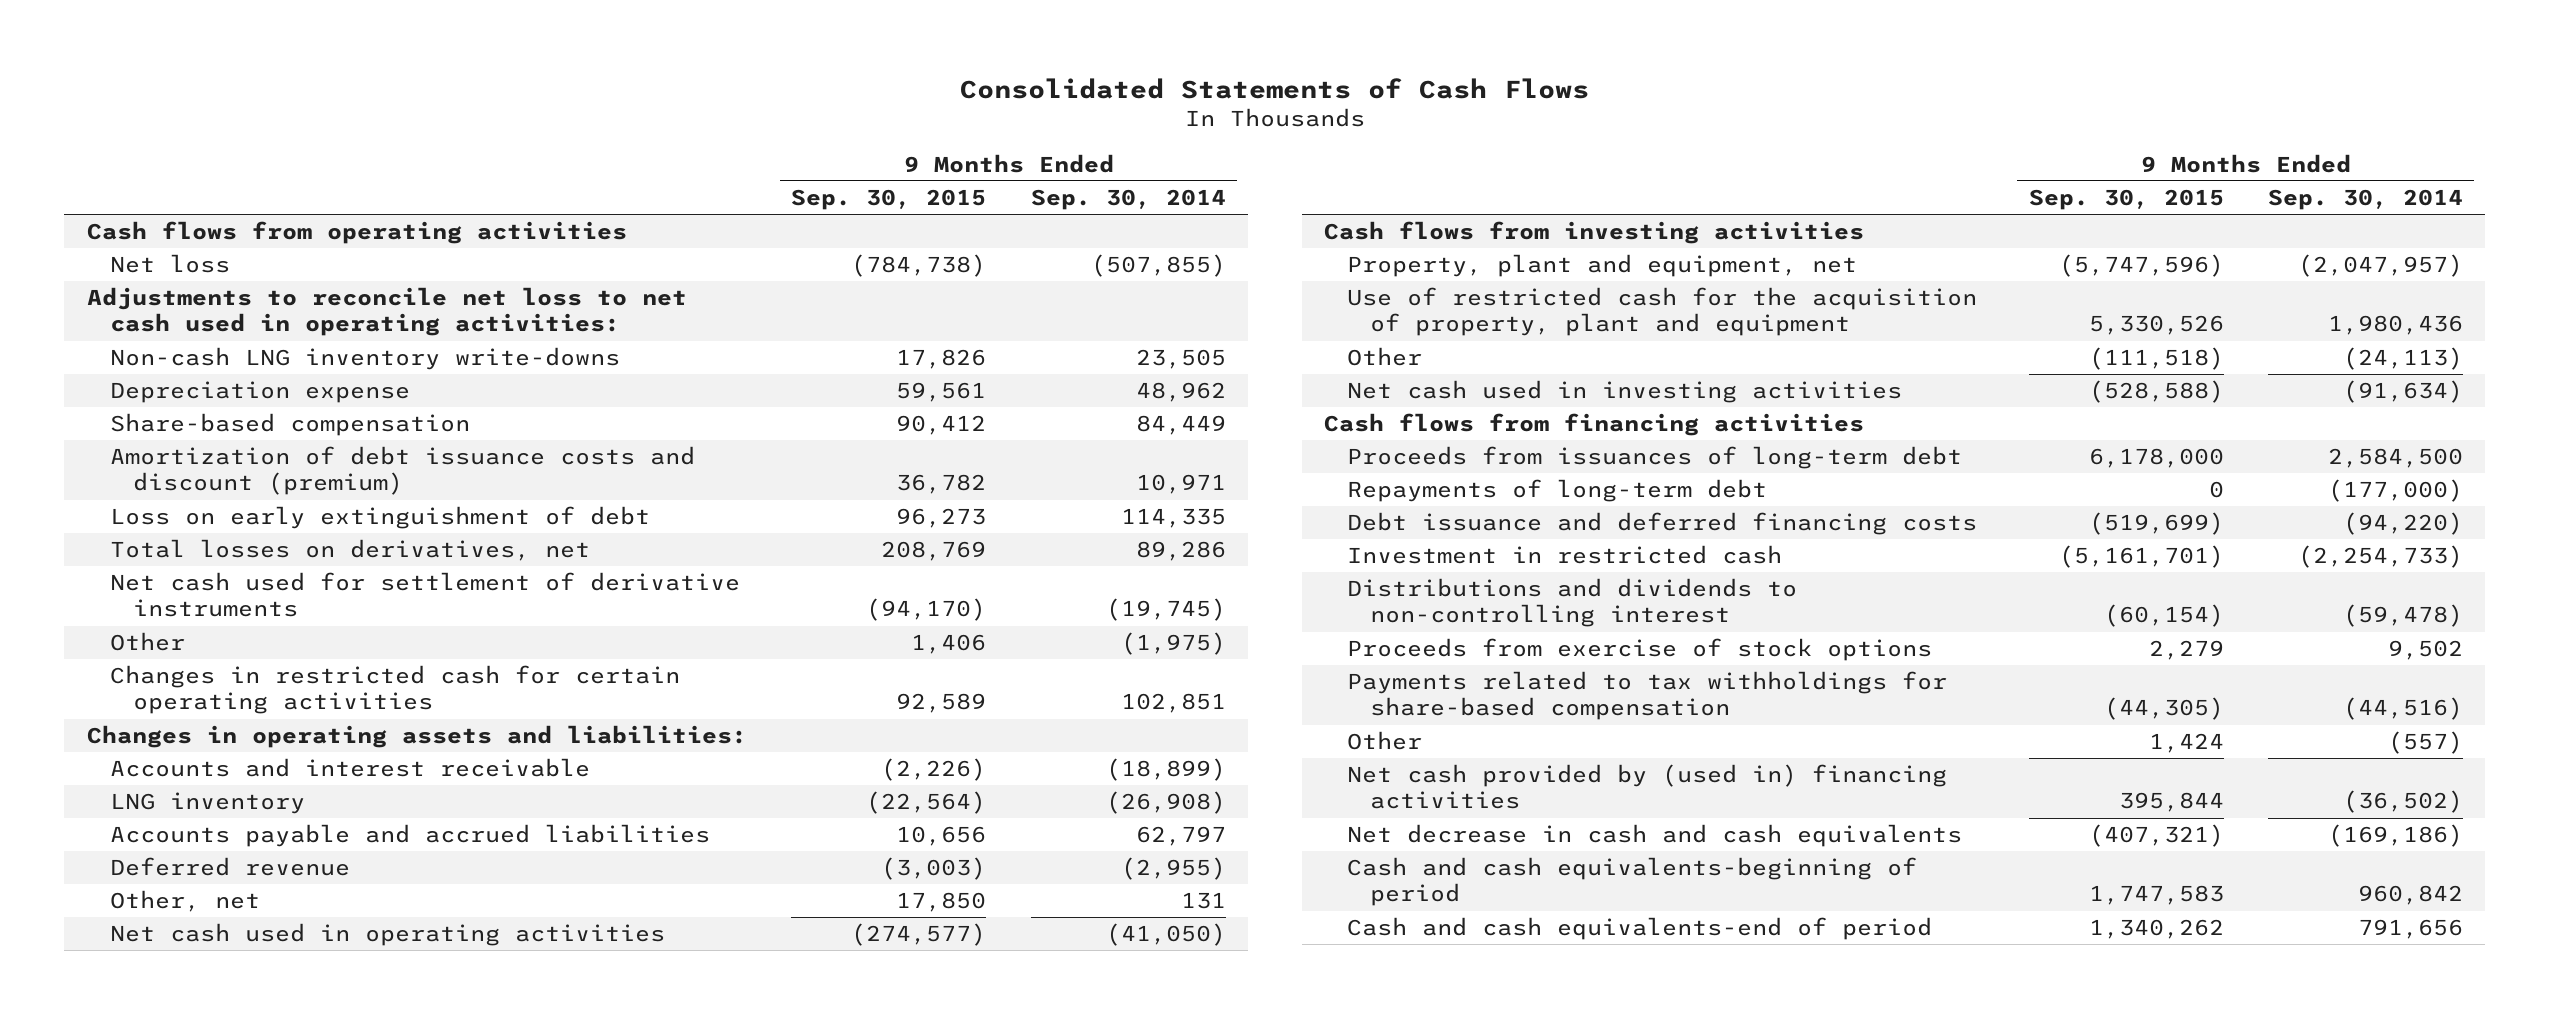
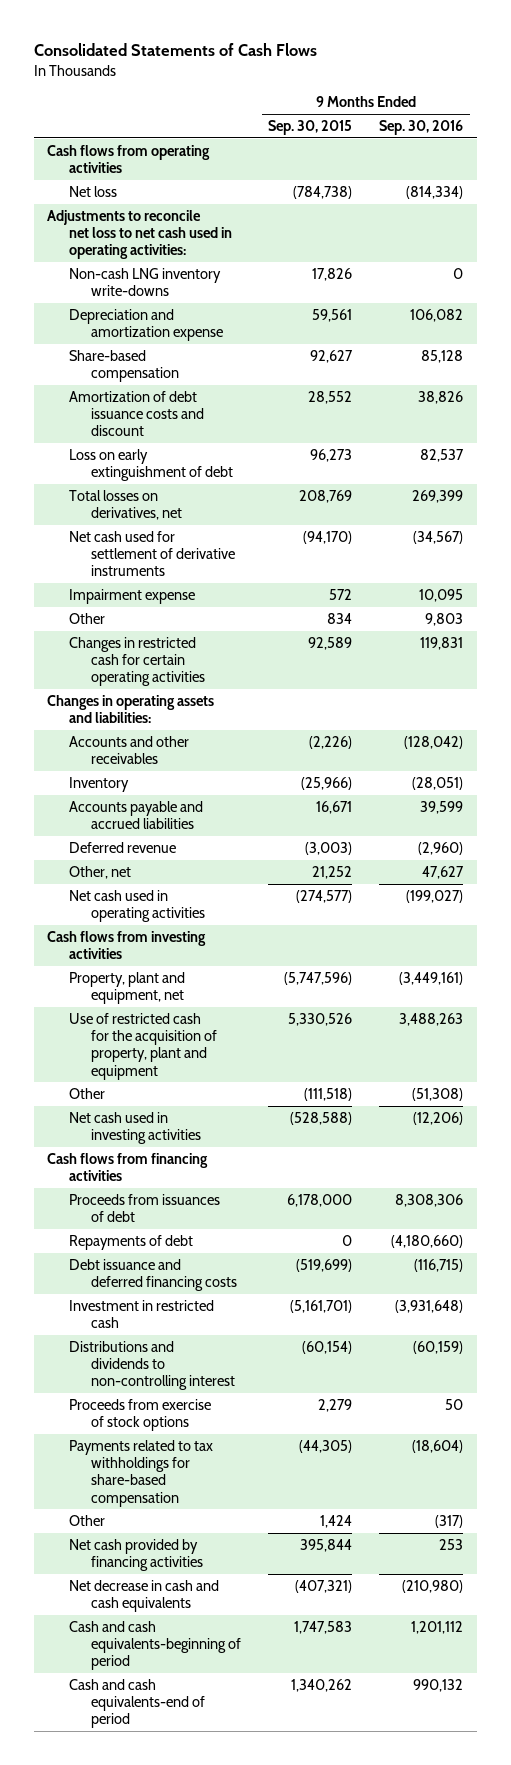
- | 9 Months Ended Sep. 30, 2015 | 9 Months Ended Sep. 30, 2014
+ | 9 Months Ended Sep. 30, 2015 | 9 Months Ended Sep. 30, 2016
- Depreciation expense | 59,561 | 48,962
- Share-based compensation | 90,412 | 84,449
- Amortization of debt issuance costs and discount (premium) | 36,782 | 10,971
+ Depreciation and amortization expense | 59,561 | 106,082
+ Share-based compensation | 92,627 | 85,128
+ Amortization of debt issuance costs and discount | 28,552 | 38,826
- Other | 1,406 | (1,975)
+ Impairment expense | 572 | 10,095
+ Other | 834 | 9,803
- Accounts and interest receivable | (2,226) | (18,899)
- LNG inventory | (22,564) | (26,908)
- Accounts payable and accrued liabilities | 10,656 | 62,797
+ Accounts and other receivables | (2,226) | (128,042)
+ Inventory | (25,966) | (28,051)
+ Accounts payable and accrued liabilities | 16,671 | 39,599
- Other, net | 17,850 | 131
+ Other, net | 21,252 | 47,627
- Proceeds from issuances of long-term debt | 6,178,000 | 2,584,500
- Repayments of long-term debt | 0 | (177,000)
+ Proceeds from issuances of debt | 6,178,000 | 8,308,306
+ Repayments of debt | 0 | (4,180,660)
- Net cash provided by (used in) financing activities | 395,844 | (36,502)
+ Net cash provided by financing activities | 395,844 | 253

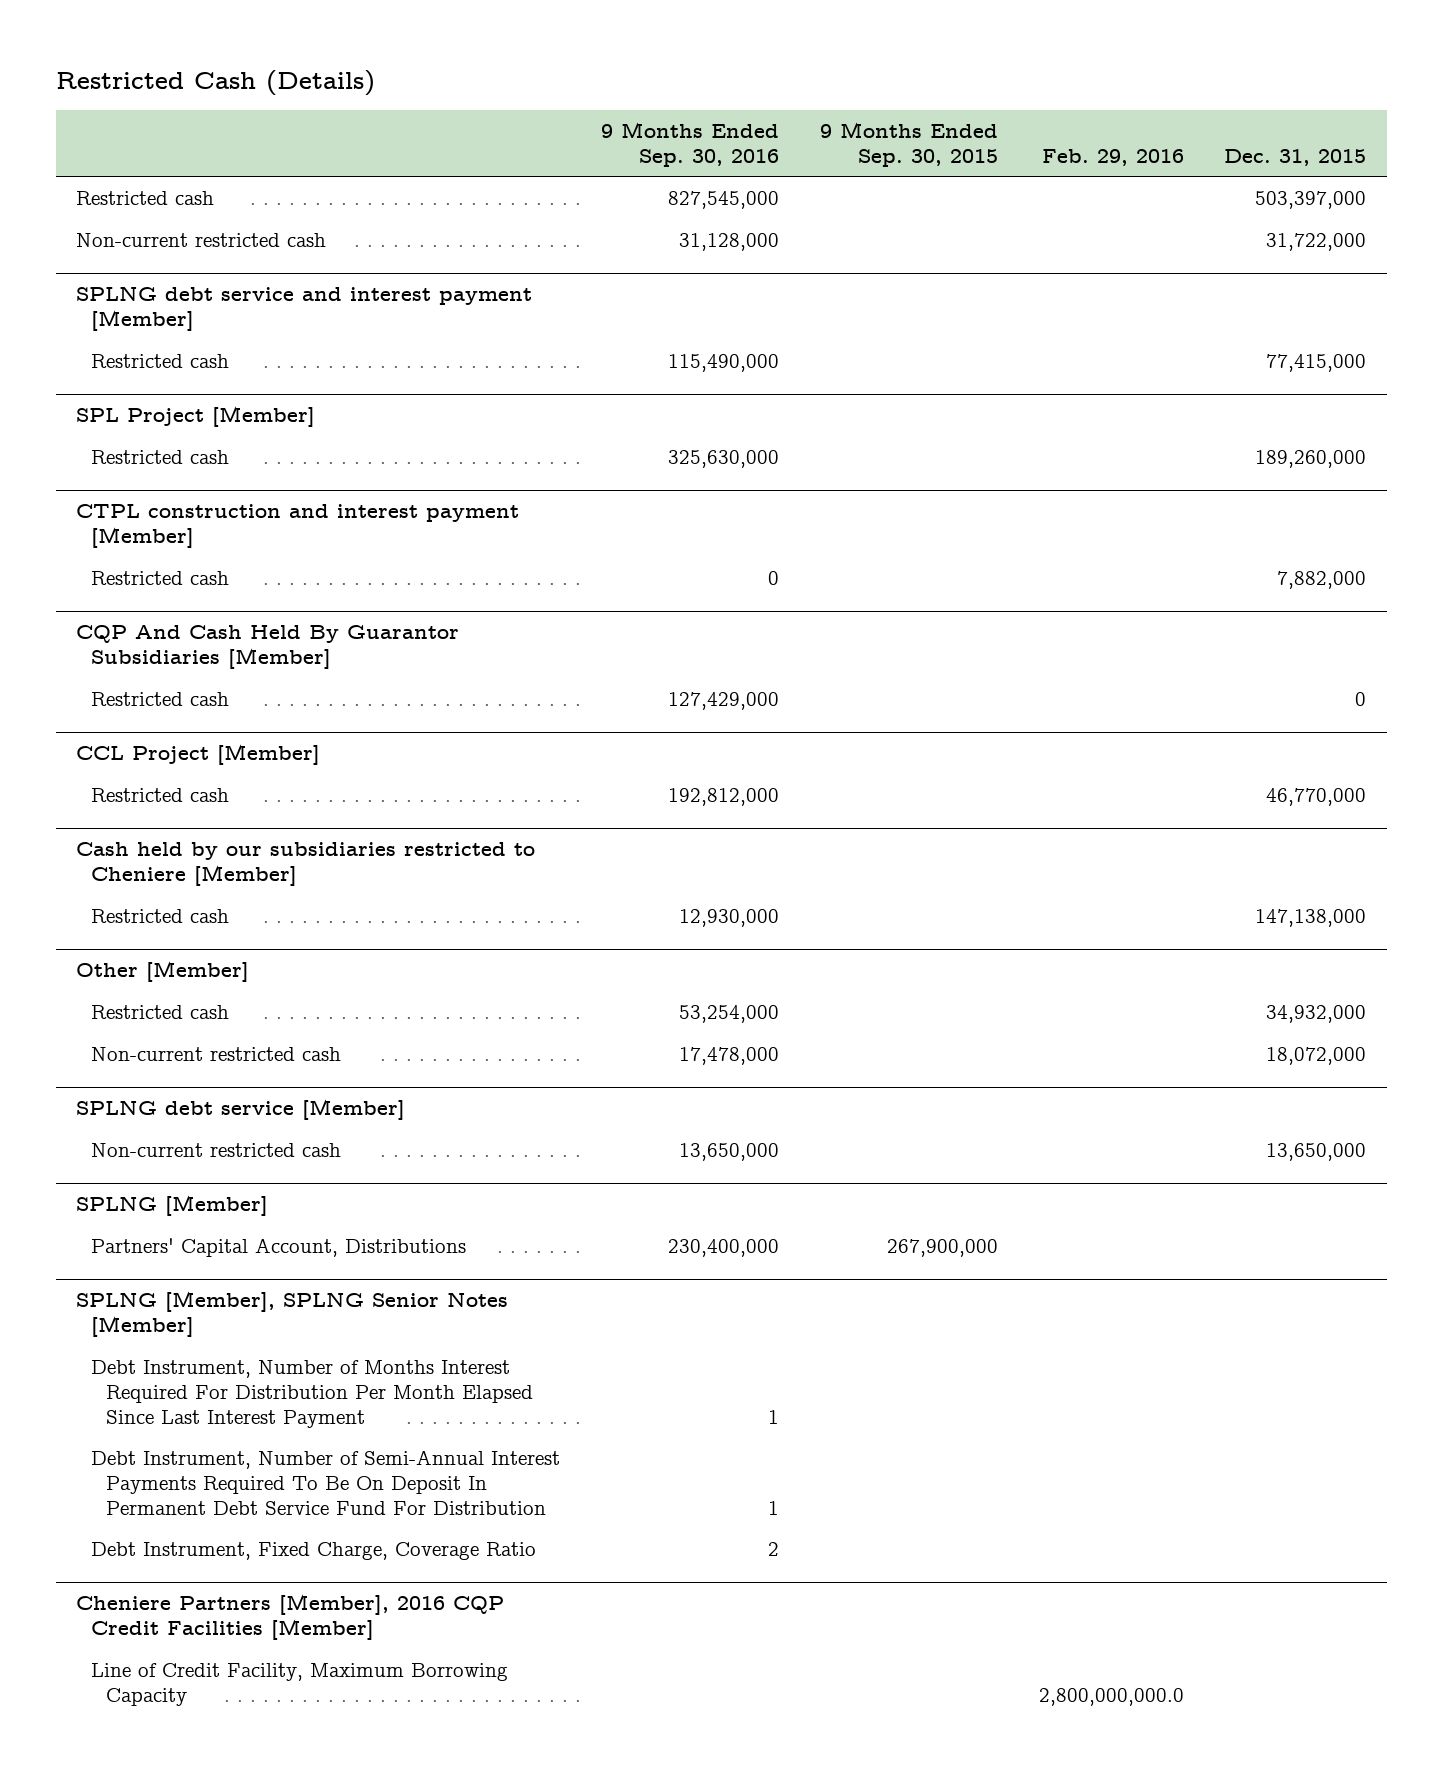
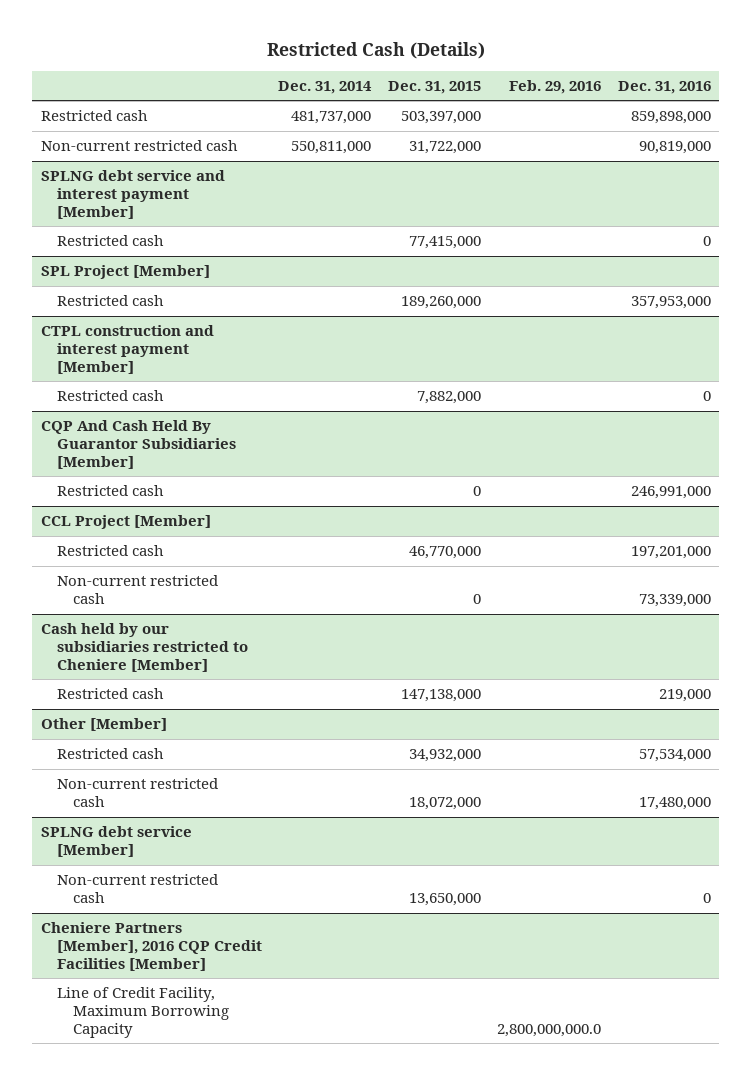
- | 9 Months Ended Sep. 30, 2016 | 9 Months Ended Sep. 30, 2015 | Feb. 29, 2016 | Dec. 31, 2015
+ | Dec. 31, 2014 | Dec. 31, 2015 | Feb. 29, 2016 | Dec. 31, 2016
@ CCL Project [Member]
+ Non-current restricted cash | | 0 | | 73,339,000
- SPLNG [Member]
- Partners' Capital Account, Distributions | 230,400,000 | 267,900,000 | |
- SPLNG [Member], SPLNG Senior Notes [Member]
- Debt Instrument, Number of Months Interest Required For Distribution Per Month Elapsed Since Last Interest Payment | 1 | | |
- Debt Instrument, Number of Semi-Annual Interest Payments Required To Be On Deposit In Permanent Debt Service Fund For Distribution | 1 | | |
- Debt Instrument, Fixed Charge, Coverage Ratio | 2 | | |

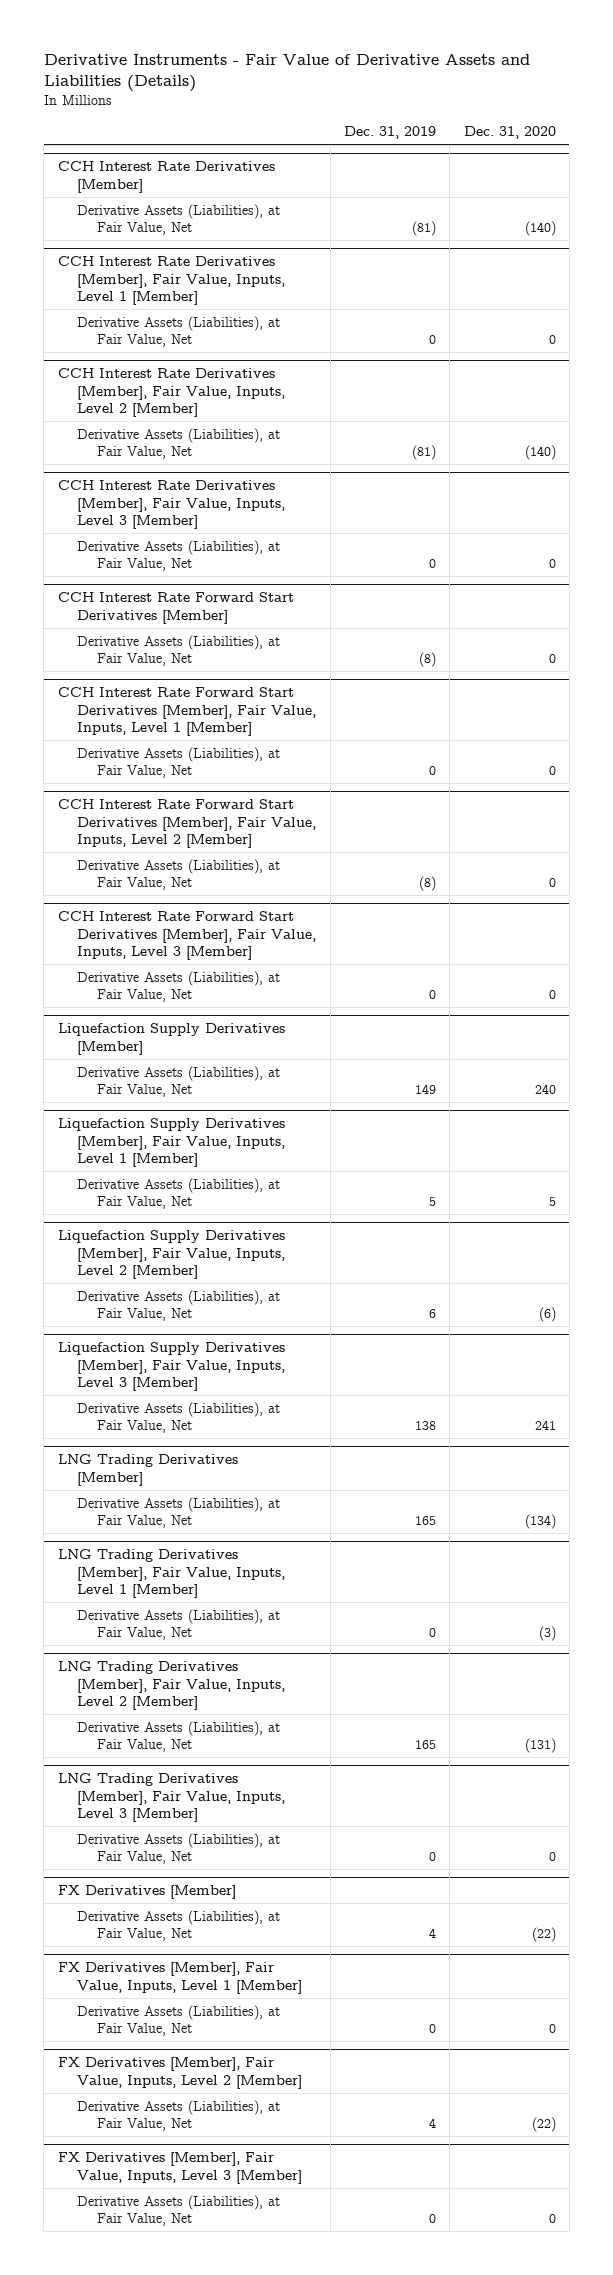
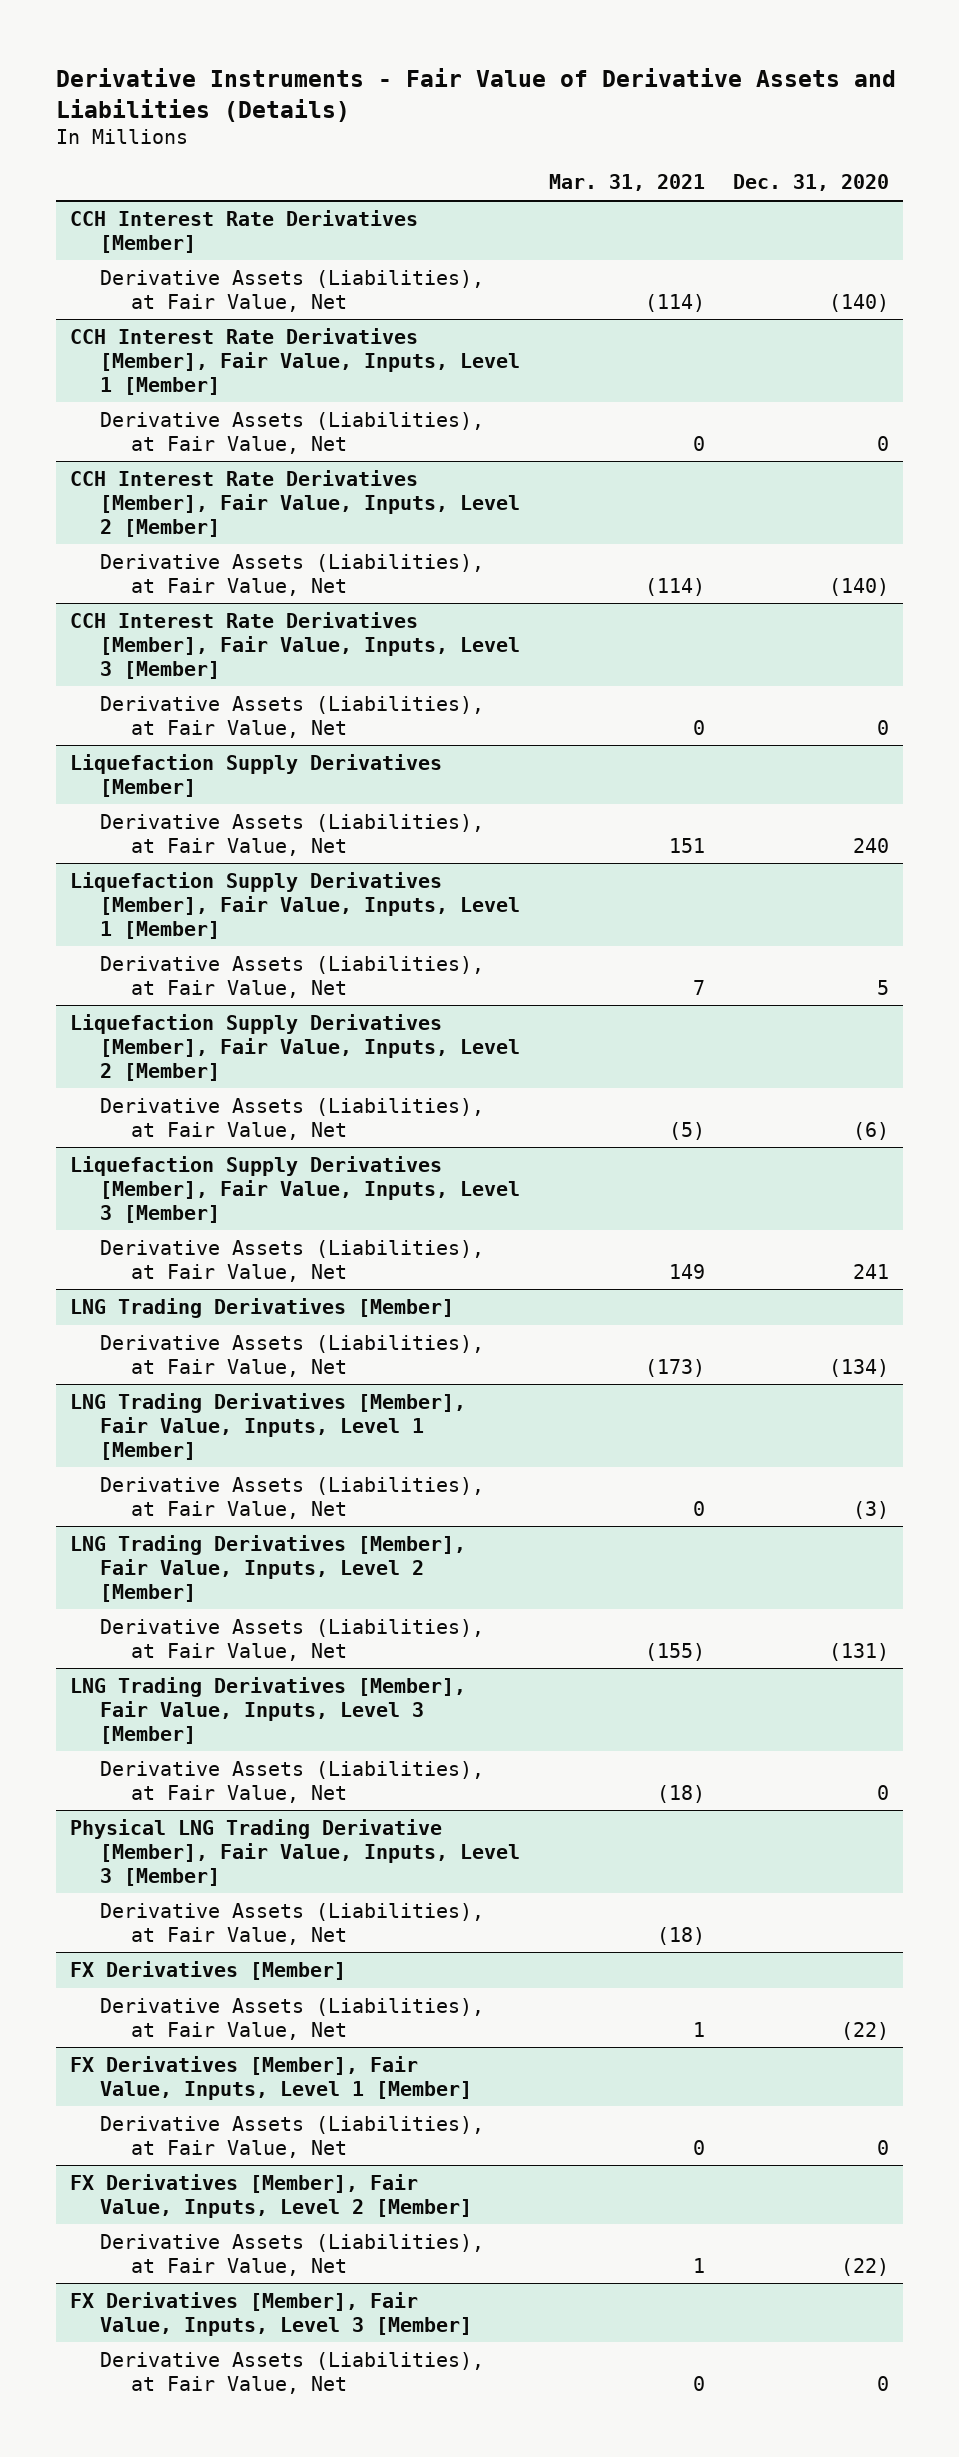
- | Dec. 31, 2019 | Dec. 31, 2020
+ | Mar. 31, 2021 | Dec. 31, 2020
- CCH Interest Rate Forward Start Derivatives [Member]
- Derivative Assets (Liabilities), at Fair Value, Net | (8) | 0
- CCH Interest Rate Forward Start Derivatives [Member], Fair Value, Inputs, Level 1 [Member]
- Derivative Assets (Liabilities), at Fair Value, Net | 0 | 0
- CCH Interest Rate Forward Start Derivatives [Member], Fair Value, Inputs, Level 2 [Member]
- Derivative Assets (Liabilities), at Fair Value, Net | (8) | 0
- CCH Interest Rate Forward Start Derivatives [Member], Fair Value, Inputs, Level 3 [Member]
- Derivative Assets (Liabilities), at Fair Value, Net | 0 | 0
+ Physical LNG Trading Derivative [Member], Fair Value, Inputs, Level 3 [Member]
+ Derivative Assets (Liabilities), at Fair Value, Net | (18) |

